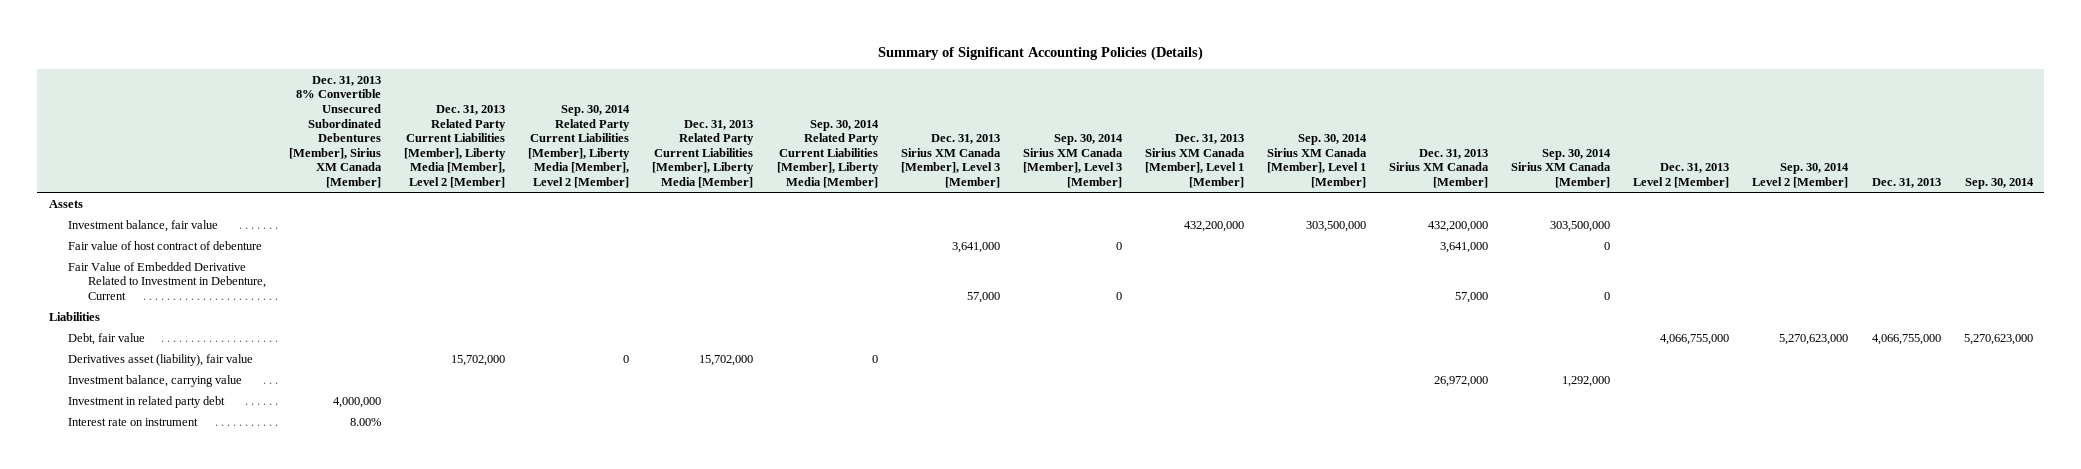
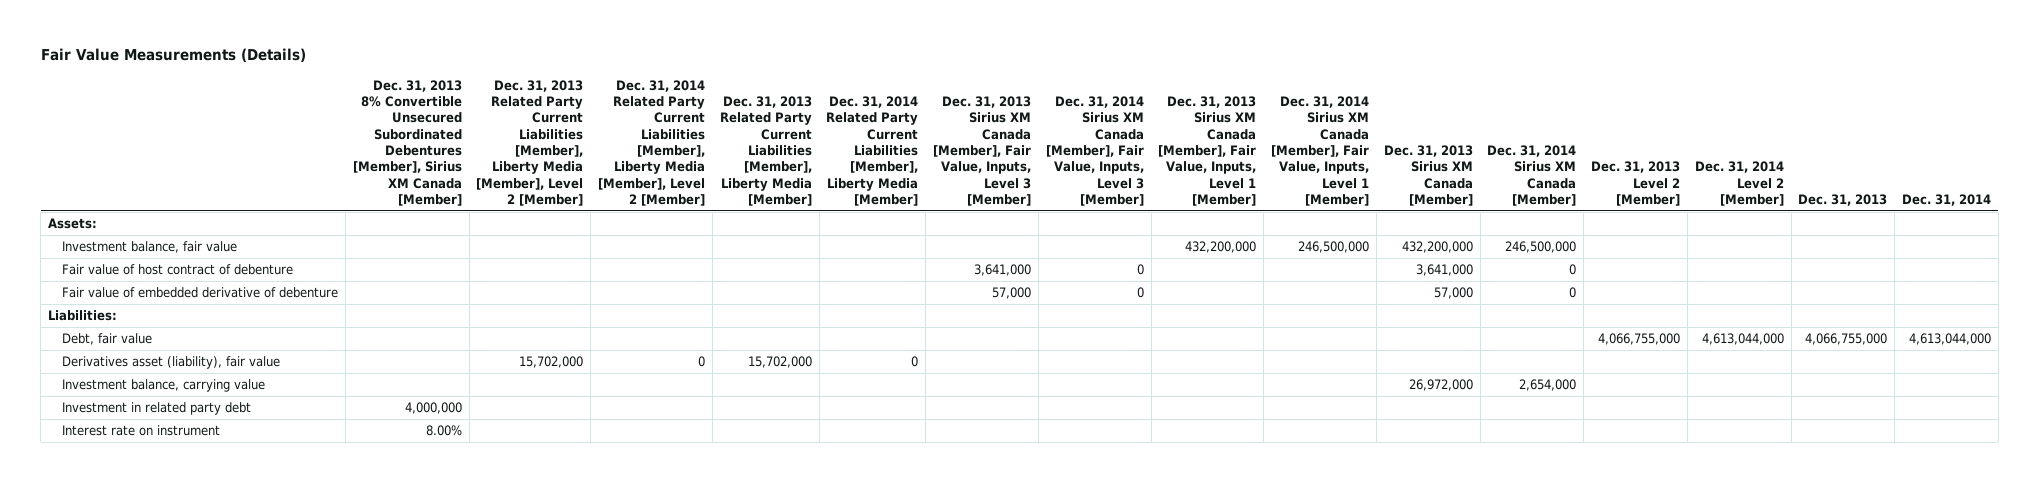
- Summary of Significant Accounting Policies (Details)
+ Fair Value Measurements (Details)
- | Dec. 31, 2013 8% Convertible Unsecured Subordinated Debentures [Member], Sirius XM Canada [Member] | Dec. 31, 2013 Related Party Current Liabilities [Member], Liberty Media [Member], Level 2 [Member] | Sep. 30, 2014 Related Party Current Liabilities [Member], Liberty Media [Member], Level 2 [Member] | Dec. 31, 2013 Related Party Current Liabilities [Member], Liberty Media [Member] | Sep. 30, 2014 Related Party Current Liabilities [Member], Liberty Media [Member] | Dec. 31, 2013 Sirius XM Canada [Member], Level 3 [Member] | Sep. 30, 2014 Sirius XM Canada [Member], Level 3 [Member] | Dec. 31, 2013 Sirius XM Canada [Member], Level 1 [Member] | Sep. 30, 2014 Sirius XM Canada [Member], Level 1 [Member] | Dec. 31, 2013 Sirius XM Canada [Member] | Sep. 30, 2014 Sirius XM Canada [Member] | Dec. 31, 2013 Level 2 [Member] | Sep. 30, 2014 Level 2 [Member] | Dec. 31, 2013 | Sep. 30, 2014
+ | Dec. 31, 2013 8% Convertible Unsecured Subordinated Debentures [Member], Sirius XM Canada [Member] | Dec. 31, 2013 Related Party Current Liabilities [Member], Liberty Media [Member], Level 2 [Member] | Dec. 31, 2014 Related Party Current Liabilities [Member], Liberty Media [Member], Level 2 [Member] | Dec. 31, 2013 Related Party Current Liabilities [Member], Liberty Media [Member] | Dec. 31, 2014 Related Party Current Liabilities [Member], Liberty Media [Member] | Dec. 31, 2013 Sirius XM Canada [Member], Fair Value, Inputs, Level 3 [Member] | Dec. 31, 2014 Sirius XM Canada [Member], Fair Value, Inputs, Level 3 [Member] | Dec. 31, 2013 Sirius XM Canada [Member], Fair Value, Inputs, Level 1 [Member] | Dec. 31, 2014 Sirius XM Canada [Member], Fair Value, Inputs, Level 1 [Member] | Dec. 31, 2013 Sirius XM Canada [Member] | Dec. 31, 2014 Sirius XM Canada [Member] | Dec. 31, 2013 Level 2 [Member] | Dec. 31, 2014 Level 2 [Member] | Dec. 31, 2013 | Dec. 31, 2014
- Assets
+ Assets:
- Fair Value of Embedded Derivative Related to Investment in Debenture, Current | | | | | | 57,000 | 0 | | | 57,000 | 0 | | | |
- Liabilities
+ Fair value of embedded derivative of debenture | | | | | | 57,000 | 0 | | | 57,000 | 0 | | | |
+ Liabilities:

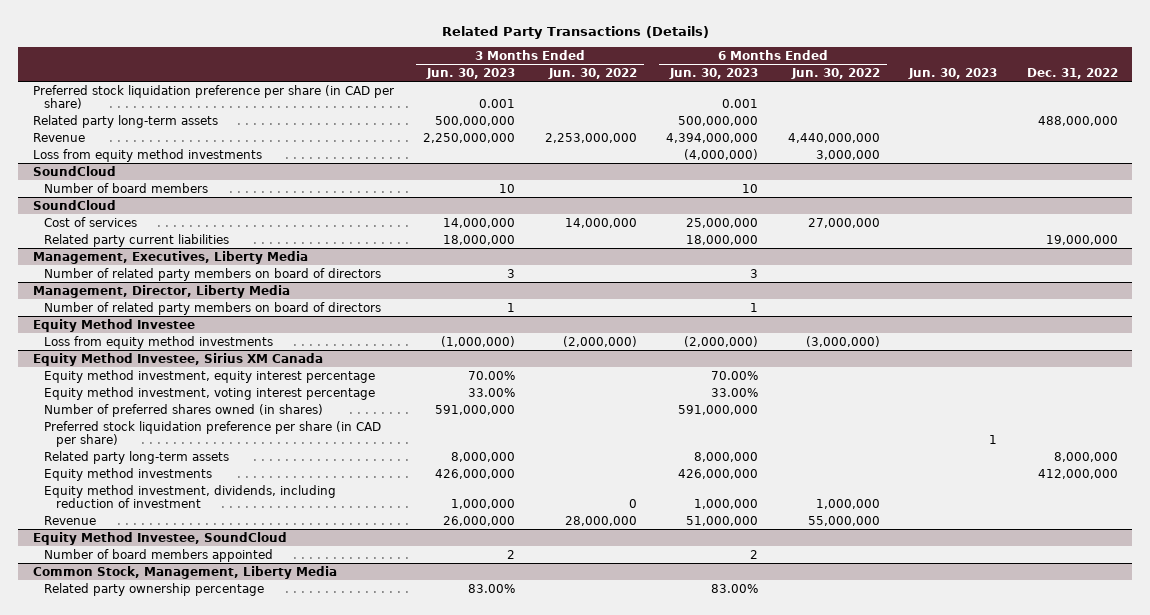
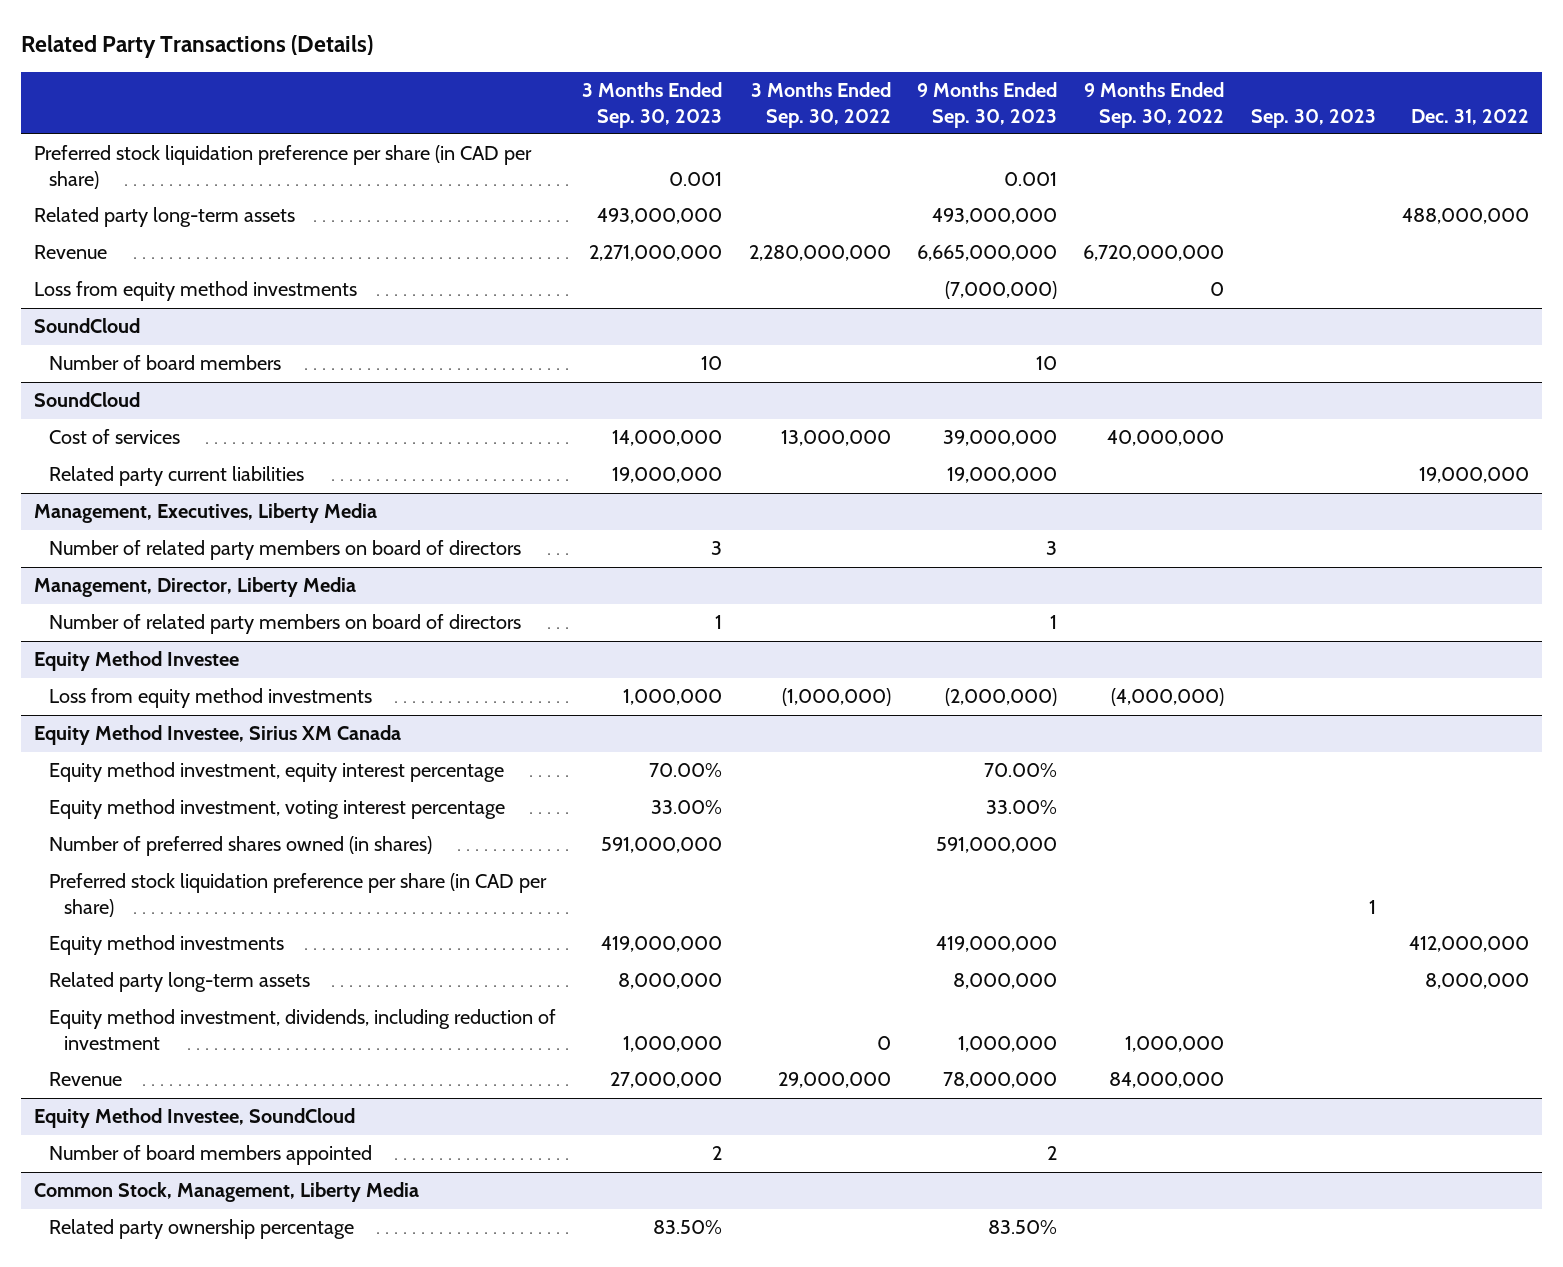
- | 3 Months Ended Jun. 30, 2023 | 3 Months Ended Jun. 30, 2022 | 6 Months Ended Jun. 30, 2023 | 6 Months Ended Jun. 30, 2022 | Jun. 30, 2023 | Dec. 31, 2022
+ | 3 Months Ended Sep. 30, 2023 | 3 Months Ended Sep. 30, 2022 | 9 Months Ended Sep. 30, 2023 | 9 Months Ended Sep. 30, 2022 | Sep. 30, 2023 | Dec. 31, 2022
@ Equity Method Investee, Sirius XM Canada
moved down: Related party long-term assets | 8,000,000 | | 8,000,000 | | | 8,000,000

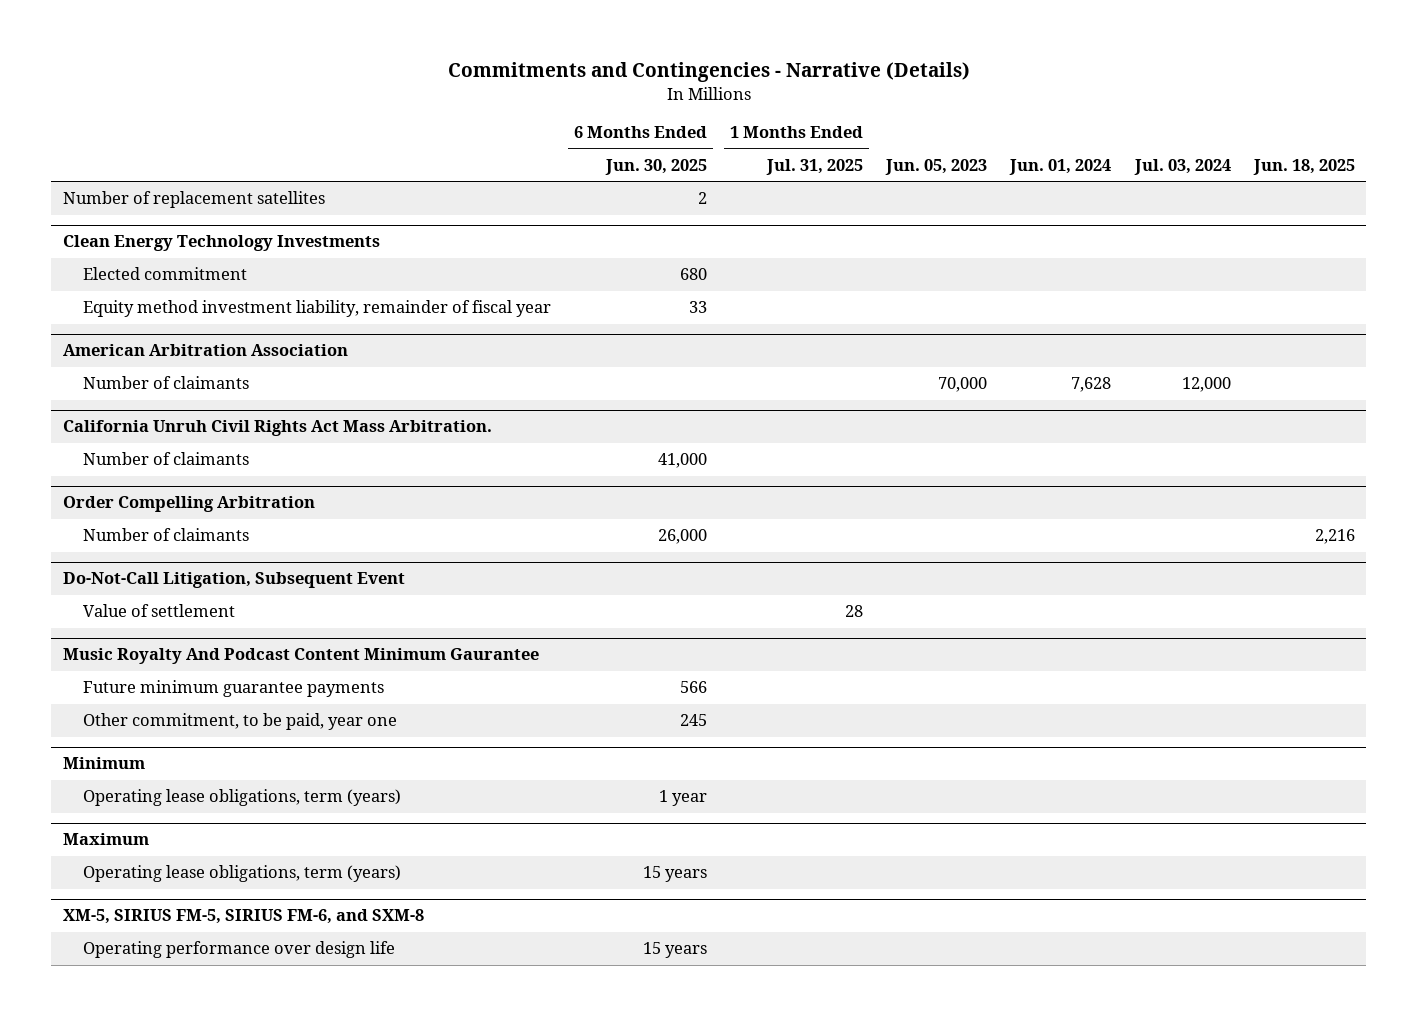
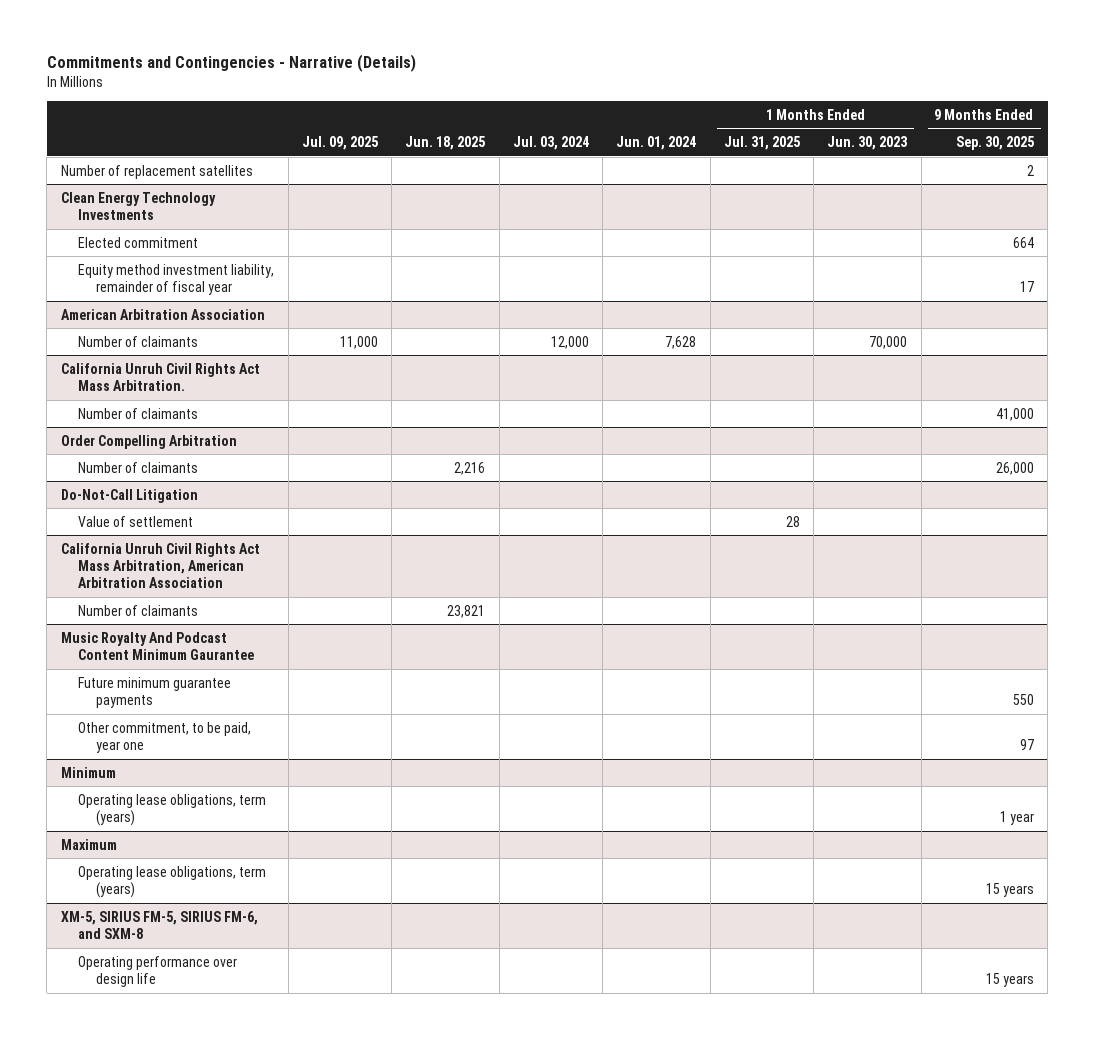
- | 6 Months Ended Jun. 30, 2025 | 1 Months Ended Jul. 31, 2025 | Jun. 05, 2023 | Jun. 01, 2024 | Jul. 03, 2024 | Jun. 18, 2025
+ | Jul. 09, 2025 | Jun. 18, 2025 | Jul. 03, 2024 | Jun. 01, 2024 | 1 Months Ended Jul. 31, 2025 | 1 Months Ended Jun. 30, 2023 | 9 Months Ended Sep. 30, 2025
- Do-Not-Call Litigation, Subsequent Event
+ Do-Not-Call Litigation
+ California Unruh Civil Rights Act Mass Arbitration, American Arbitration Association
+ Number of claimants | | 23,821 | | | | |

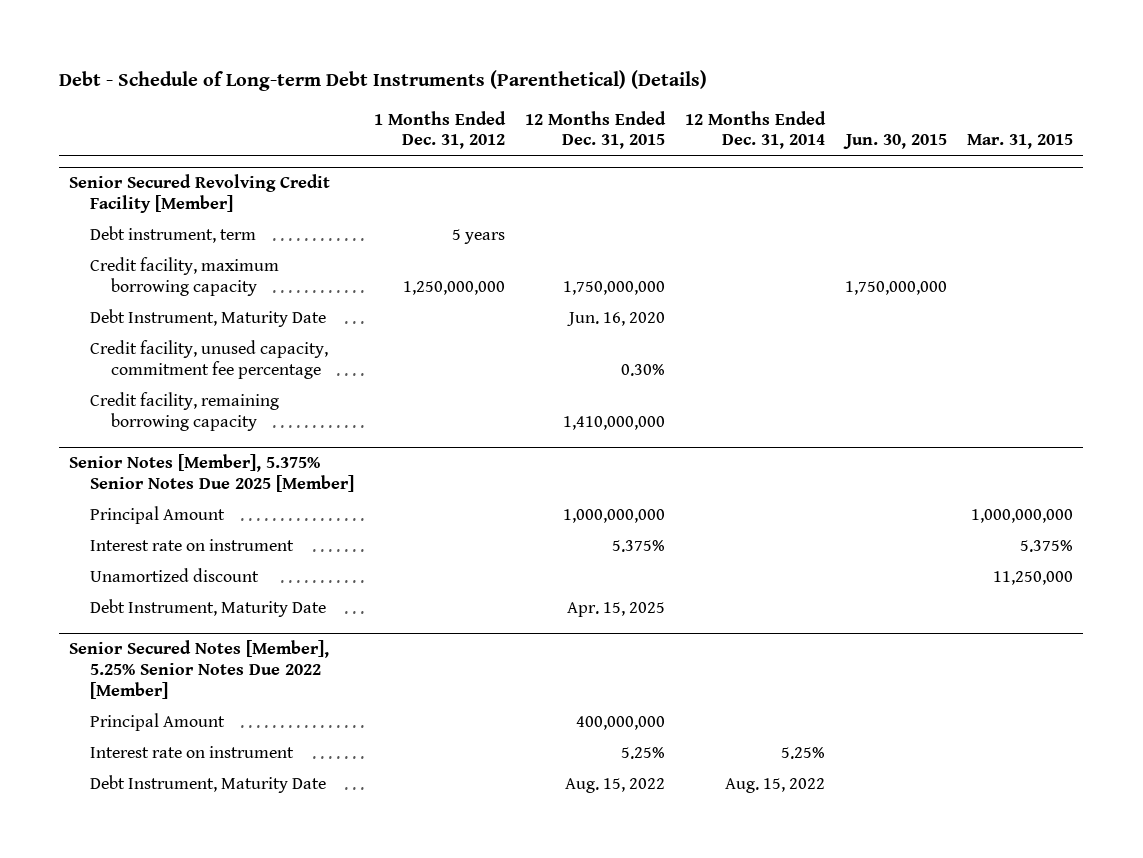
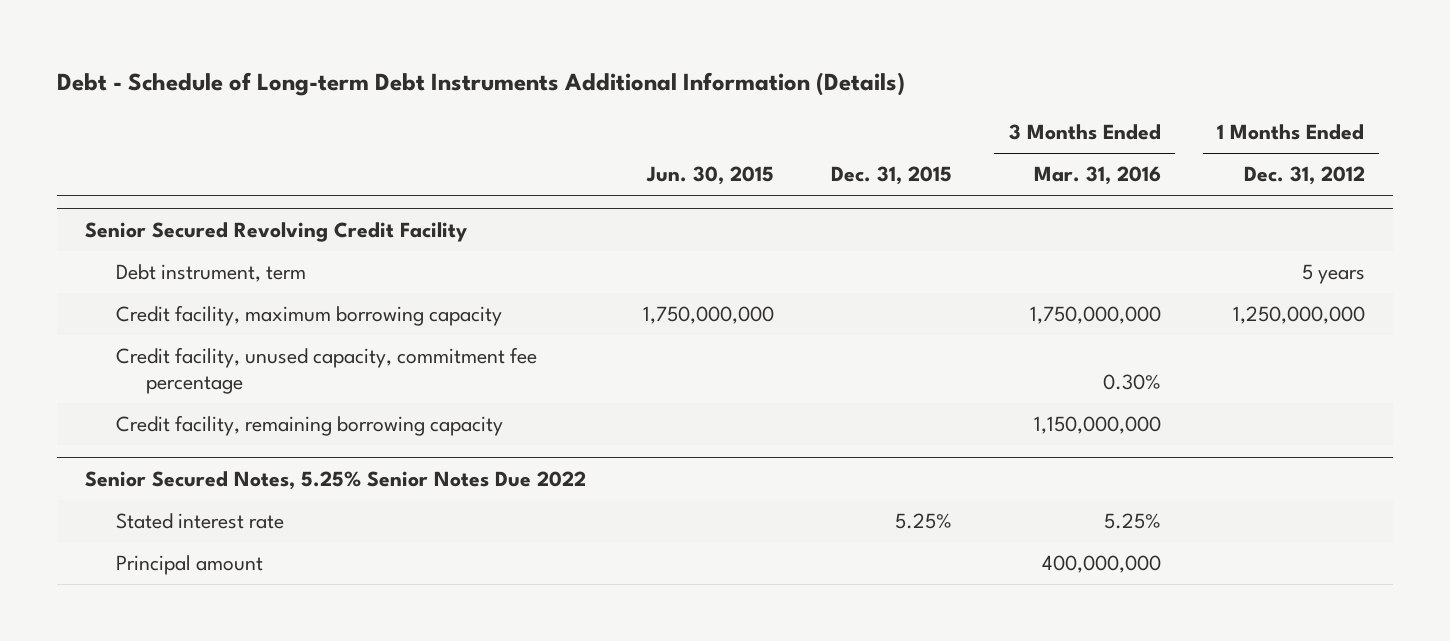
- Debt - Schedule of Long-term Debt Instruments (Parenthetical) (Details)
+ Debt - Schedule of Long-term Debt Instruments Additional Information (Details)
- | 1 Months Ended Dec. 31, 2012 | 12 Months Ended Dec. 31, 2015 | 12 Months Ended Dec. 31, 2014 | Jun. 30, 2015 | Mar. 31, 2015
+ | Jun. 30, 2015 | Dec. 31, 2015 | 3 Months Ended Mar. 31, 2016 | 1 Months Ended Dec. 31, 2012
- Senior Secured Revolving Credit Facility [Member]
+ Senior Secured Revolving Credit Facility
- Debt Instrument, Maturity Date | | Jun. 16, 2020 | | |
- Senior Notes [Member], 5.375% Senior Notes Due 2025 [Member]
- Principal Amount | | 1,000,000,000 | | | 1,000,000,000
- Interest rate on instrument | | 5.375% | | | 5.375%
- Unamortized discount | | | | | 11,250,000
- Debt Instrument, Maturity Date | | Apr. 15, 2025 | | |
- Senior Secured Notes [Member], 5.25% Senior Notes Due 2022 [Member]
- Principal Amount | | 400,000,000 | | |
- Interest rate on instrument | | 5.25% | 5.25% | |
- Debt Instrument, Maturity Date | | Aug. 15, 2022 | Aug. 15, 2022 | |
+ Senior Secured Notes, 5.25% Senior Notes Due 2022
+ Stated interest rate | | 5.25% | 5.25% |
+ Principal amount | | | 400,000,000 |

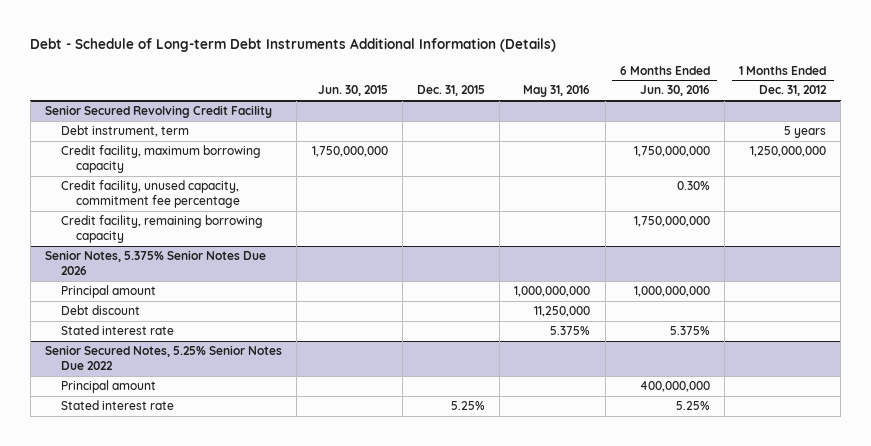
- | Jun. 30, 2015 | Dec. 31, 2015 | 3 Months Ended Mar. 31, 2016 | 1 Months Ended Dec. 31, 2012
+ | Jun. 30, 2015 | Dec. 31, 2015 | May 31, 2016 | 6 Months Ended Jun. 30, 2016 | 1 Months Ended Dec. 31, 2012
+ Senior Notes, 5.375% Senior Notes Due 2026
+ Principal amount | | | 1,000,000,000 | 1,000,000,000 |
+ Debt discount | | | 11,250,000 | |
+ Stated interest rate | | | 5.375% | 5.375% |
@ Senior Secured Notes, 5.25% Senior Notes Due 2022
moved down: Stated interest rate | | 5.25% | | 5.25% |

